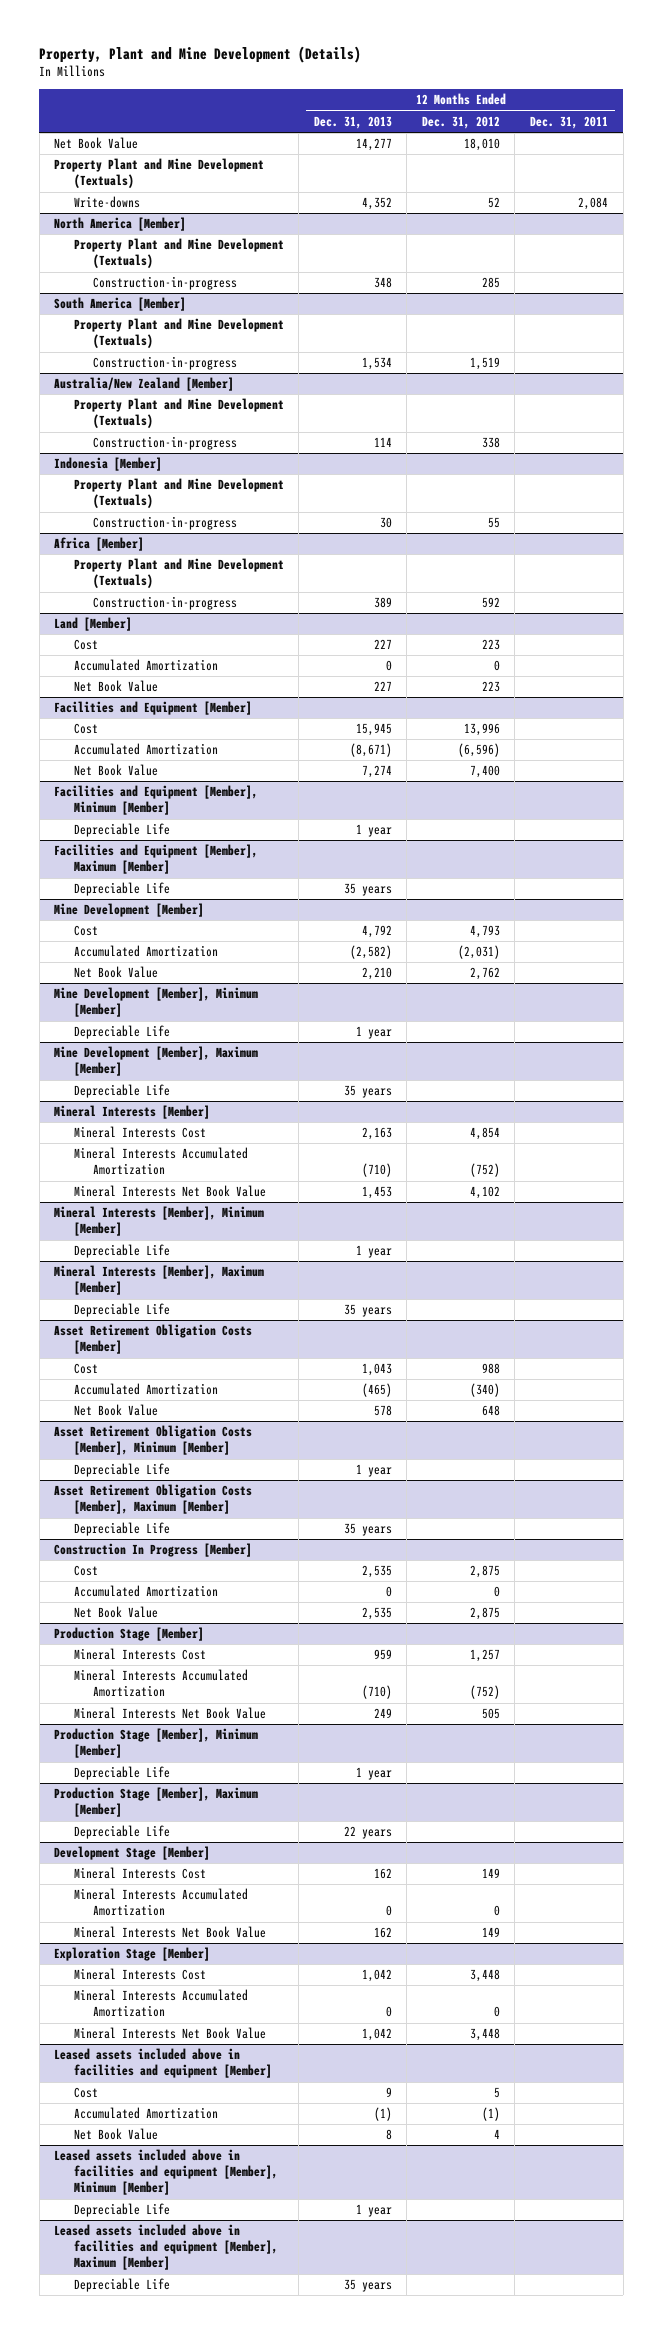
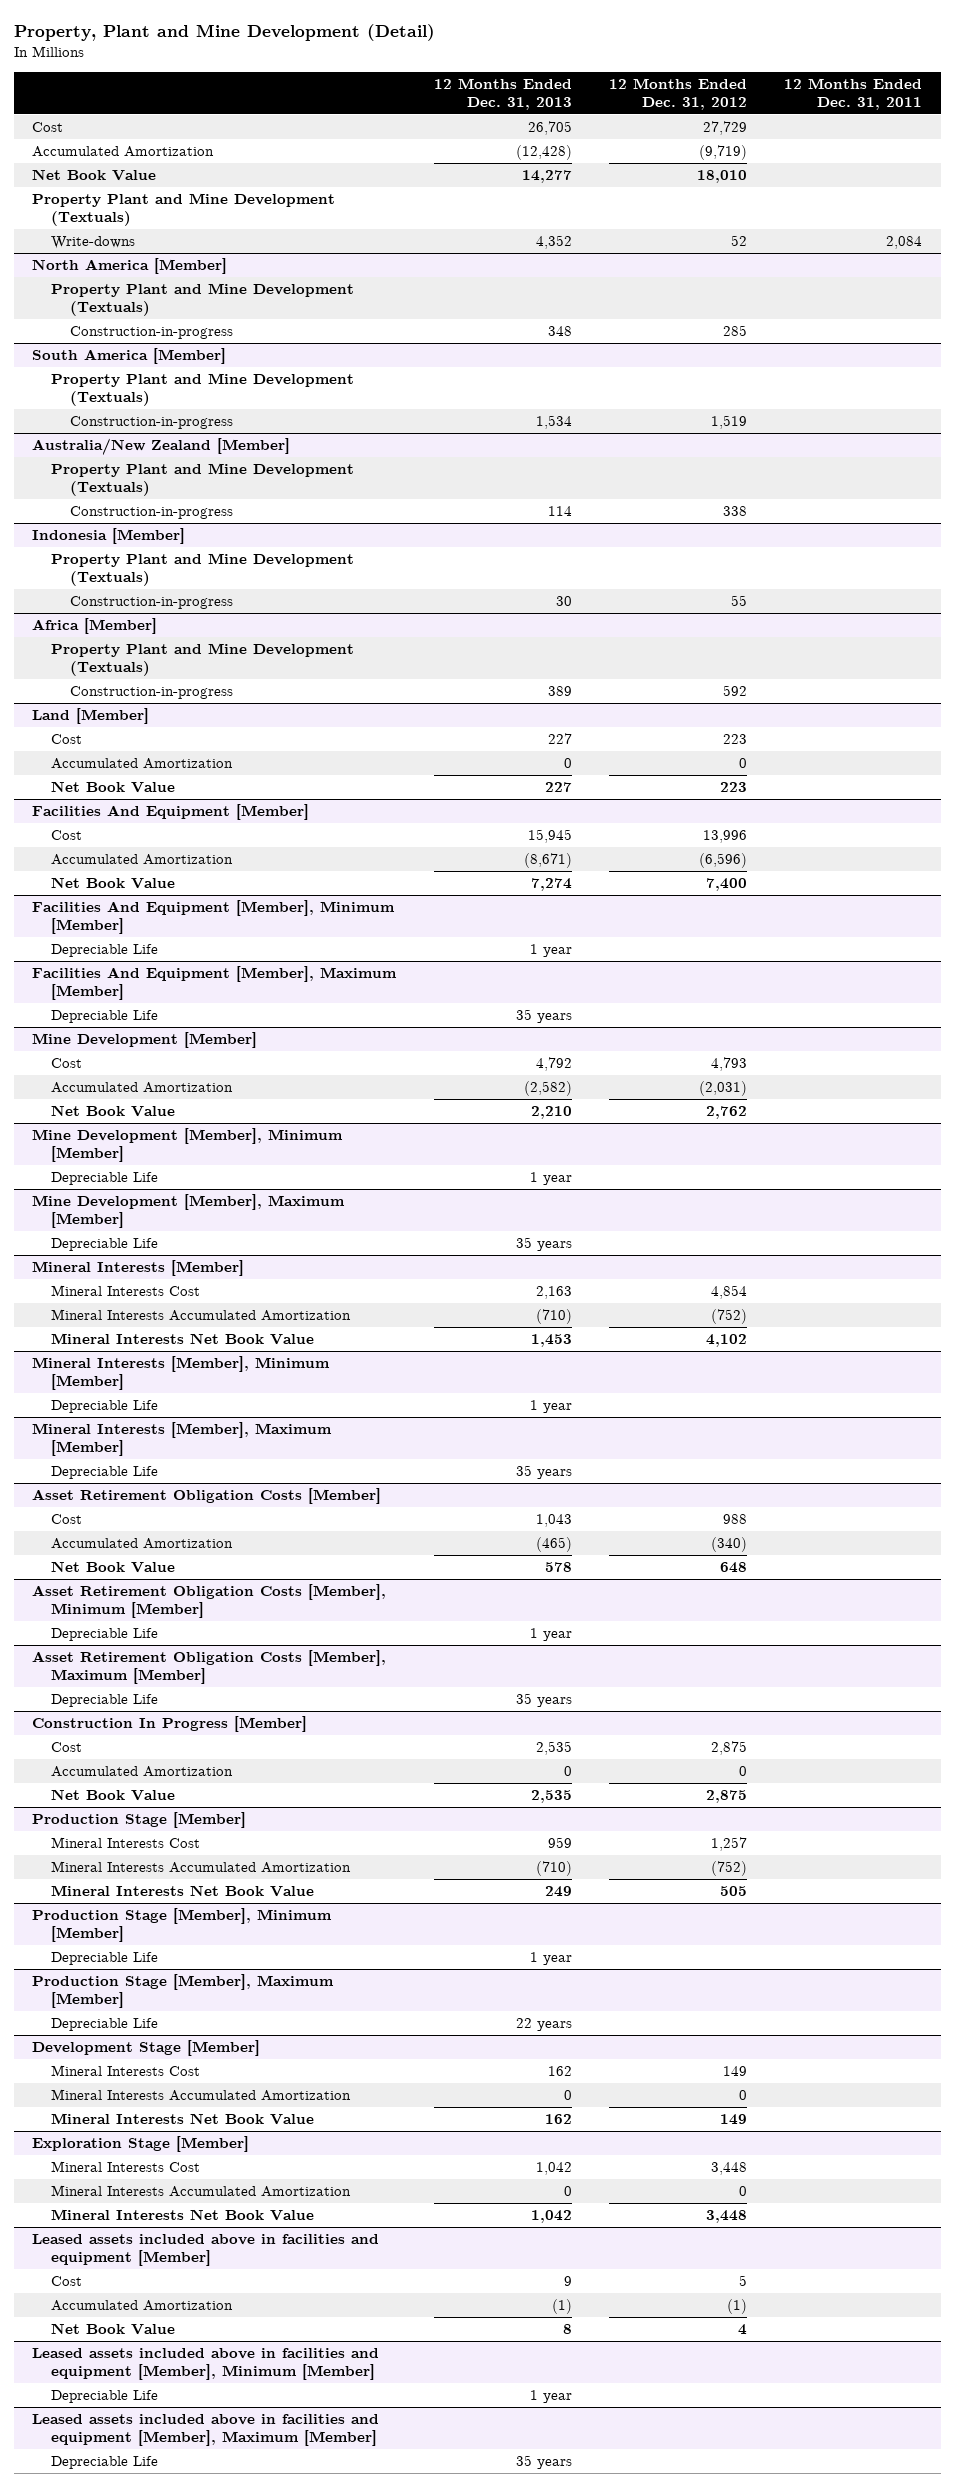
- Property, Plant and Mine Development (Details)
+ Property, Plant and Mine Development (Detail)
+ Cost | 26,705 | 27,729 |
+ Accumulated Amortization | (12,428) | (9,719) |
- Facilities and Equipment [Member]
+ Facilities And Equipment [Member]
- Facilities and Equipment [Member], Minimum [Member]
+ Facilities And Equipment [Member], Minimum [Member]
- Facilities and Equipment [Member], Maximum [Member]
+ Facilities And Equipment [Member], Maximum [Member]

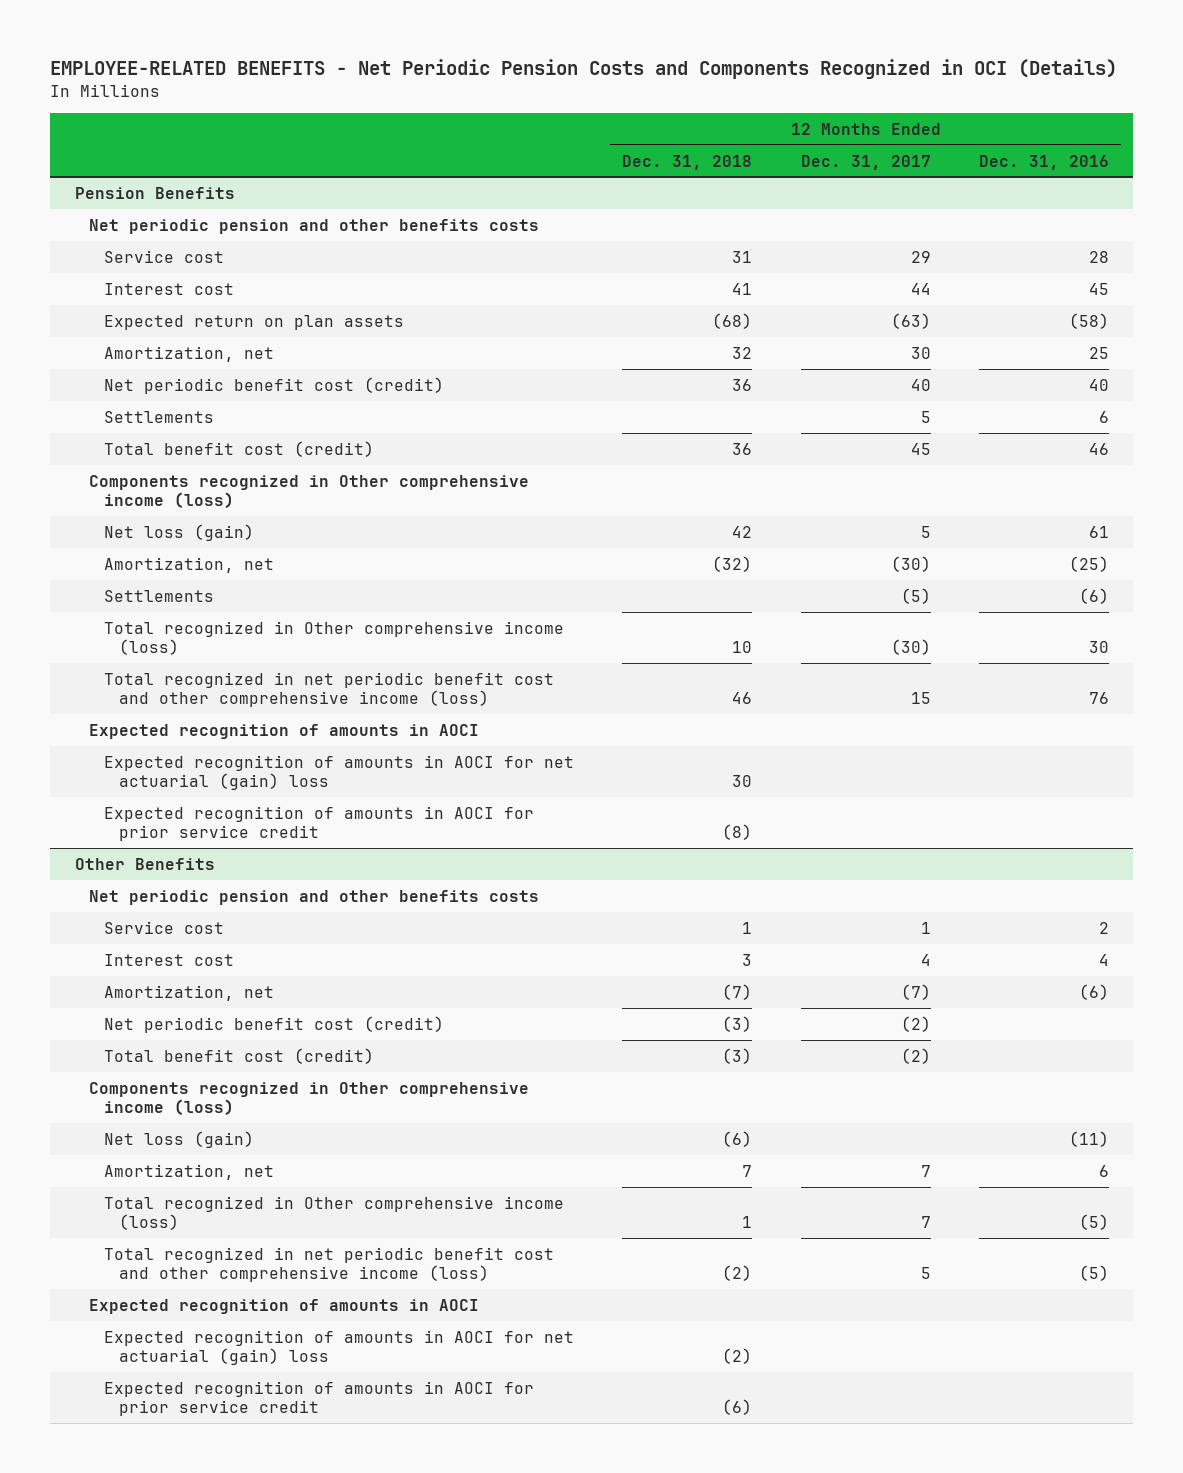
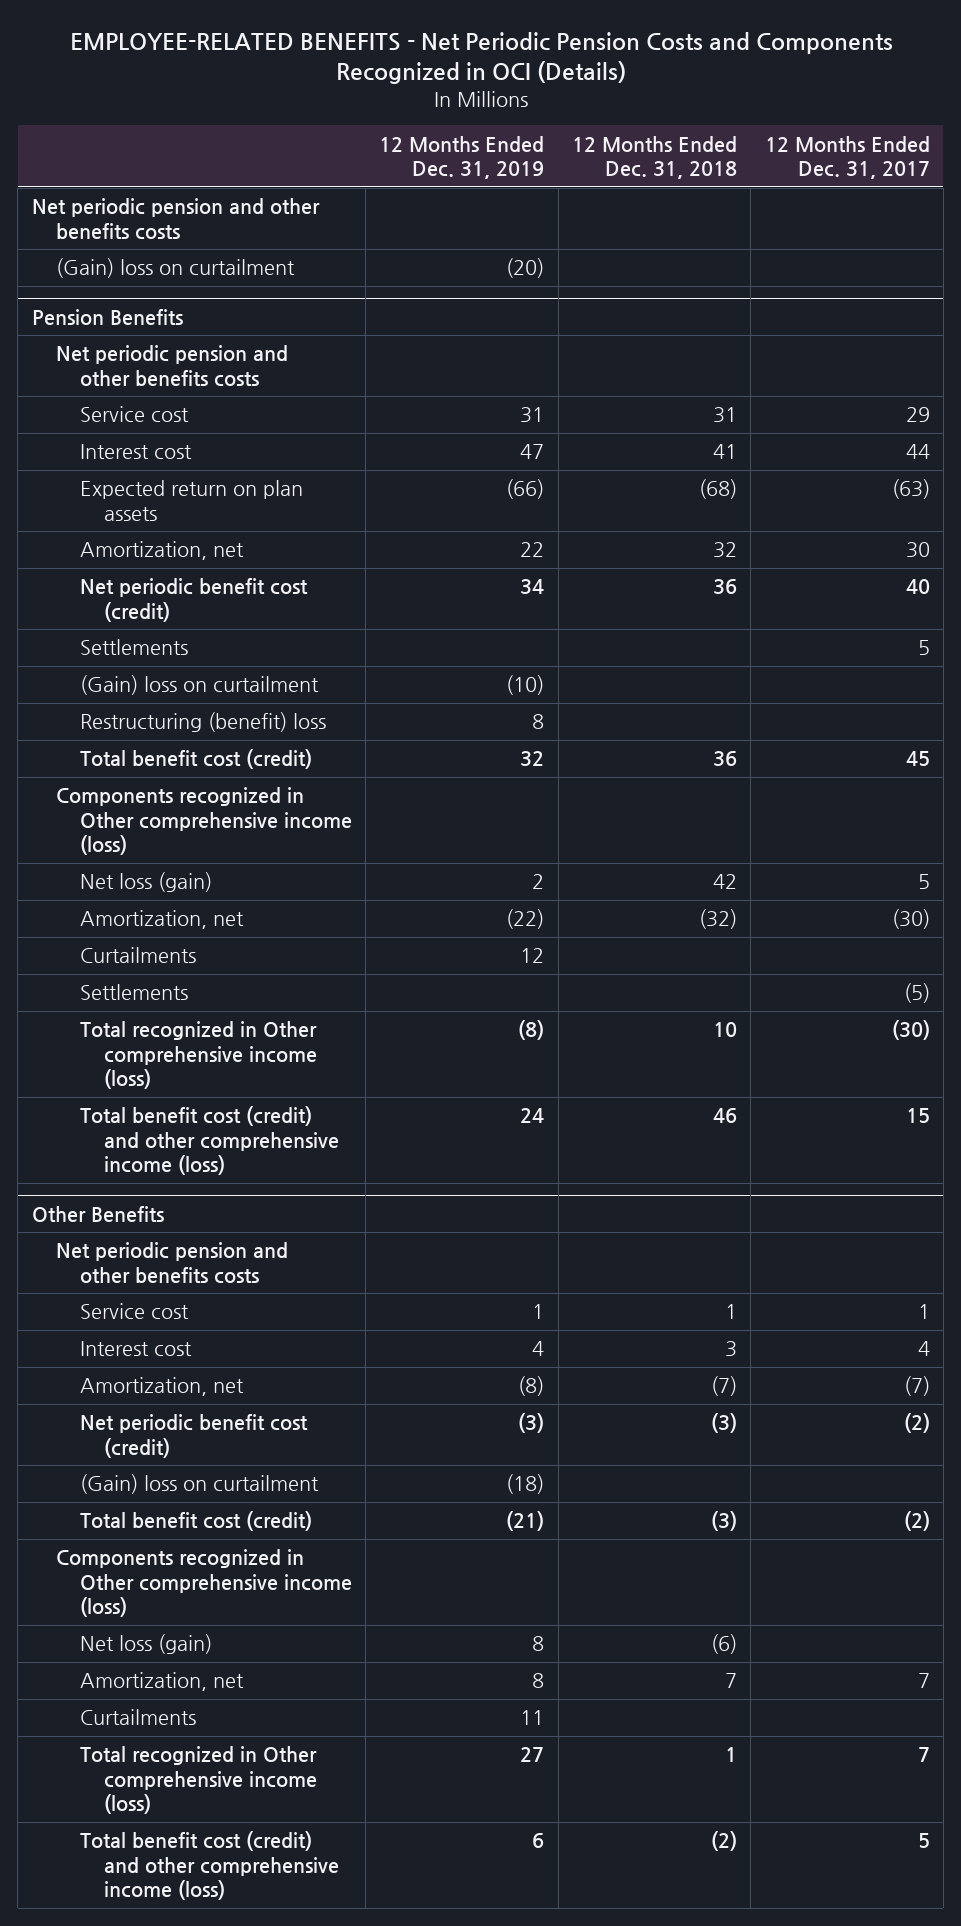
- | 12 Months Ended Dec. 31, 2018 | 12 Months Ended Dec. 31, 2017 | 12 Months Ended Dec. 31, 2016
+ | 12 Months Ended Dec. 31, 2019 | 12 Months Ended Dec. 31, 2018 | 12 Months Ended Dec. 31, 2017
+ Net periodic pension and other benefits costs
+ (Gain) loss on curtailment | (20) | |
@ Pension Benefits
+ (Gain) loss on curtailment | (10) | |
+ Restructuring (benefit) loss | 8 | |
+ Curtailments | 12 | |
- Total recognized in net periodic benefit cost and other comprehensive income (loss) | 46 | 15 | 76
- Expected recognition of amounts in AOCI
- Expected recognition of amounts in AOCI for net actuarial (gain) loss | 30 | |
- Expected recognition of amounts in AOCI for prior service credit | (8) | |
+ Total benefit cost (credit) and other comprehensive income (loss) | 24 | 46 | 15
@ Other Benefits
+ (Gain) loss on curtailment | (18) | |
+ Curtailments | 11 | |
- Total recognized in net periodic benefit cost and other comprehensive income (loss) | (2) | 5 | (5)
- Expected recognition of amounts in AOCI
- Expected recognition of amounts in AOCI for net actuarial (gain) loss | (2) | |
- Expected recognition of amounts in AOCI for prior service credit | (6) | |
+ Total benefit cost (credit) and other comprehensive income (loss) | 6 | (2) | 5

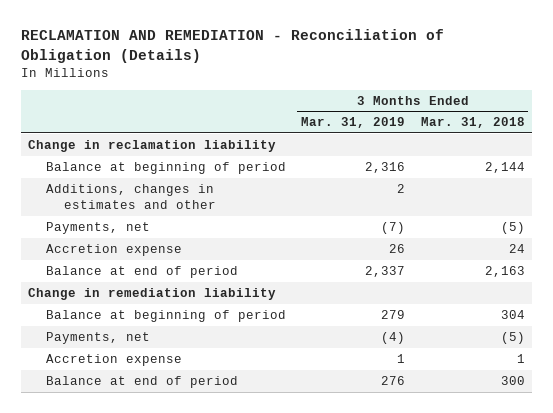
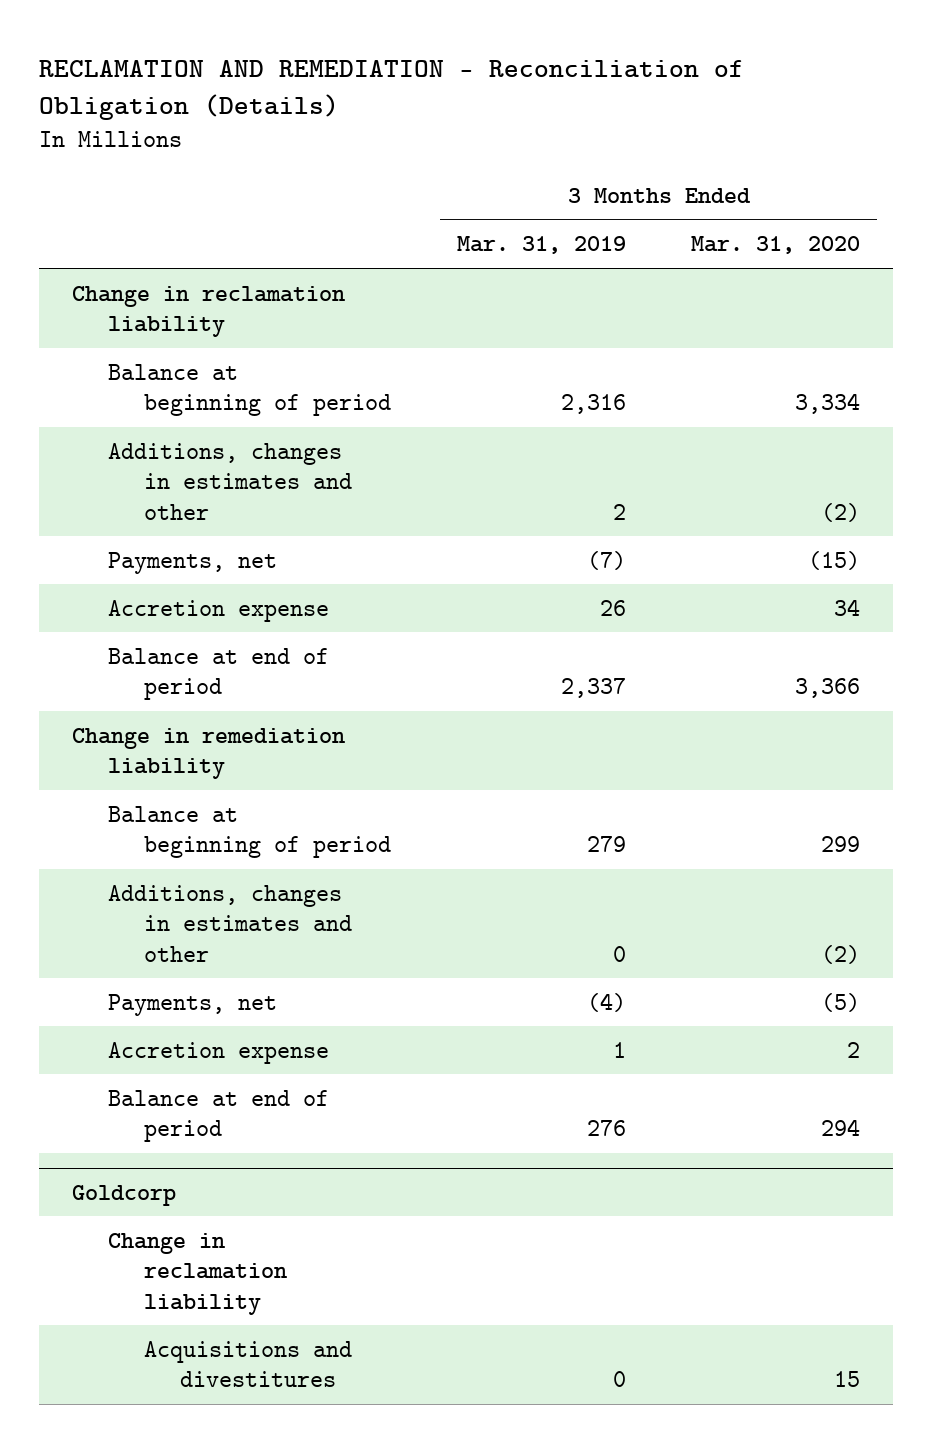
- | 3 Months Ended Mar. 31, 2019 | 3 Months Ended Mar. 31, 2018
+ | 3 Months Ended Mar. 31, 2019 | 3 Months Ended Mar. 31, 2020
+ Additions, changes in estimates and other | 0 | (2)
+ Goldcorp
+ Change in reclamation liability
+ Acquisitions and divestitures | 0 | 15

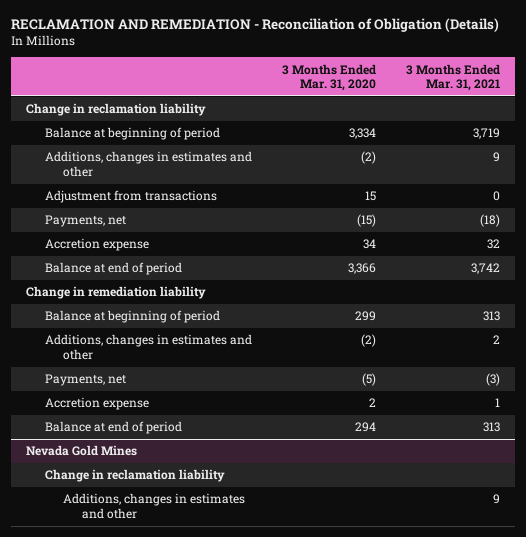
- | 3 Months Ended Mar. 31, 2019 | 3 Months Ended Mar. 31, 2020
+ | 3 Months Ended Mar. 31, 2020 | 3 Months Ended Mar. 31, 2021
+ Adjustment from transactions | 15 | 0
- Goldcorp
+ Nevada Gold Mines
- Acquisitions and divestitures | 0 | 15
+ Additions, changes in estimates and other | | 9

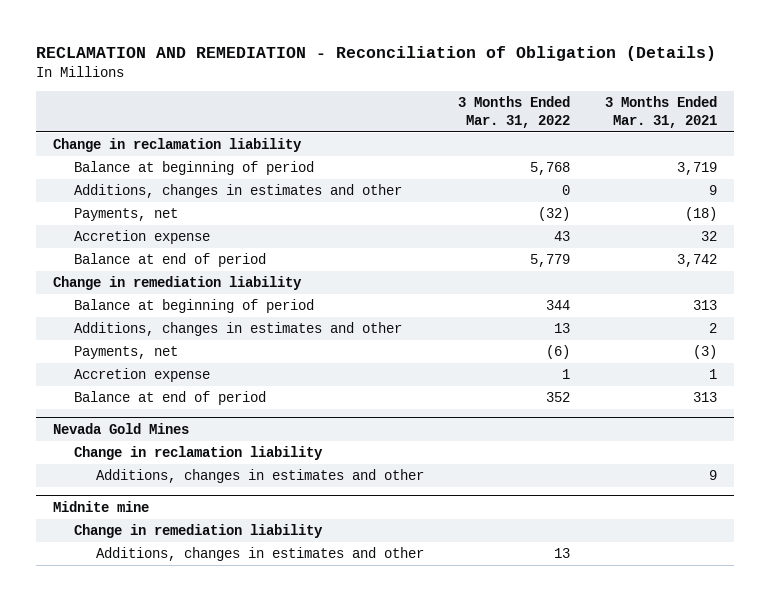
- | 3 Months Ended Mar. 31, 2020 | 3 Months Ended Mar. 31, 2021
+ | 3 Months Ended Mar. 31, 2022 | 3 Months Ended Mar. 31, 2021
- Adjustment from transactions | 15 | 0
+ Midnite mine
+ Change in remediation liability
+ Additions, changes in estimates and other | 13 |

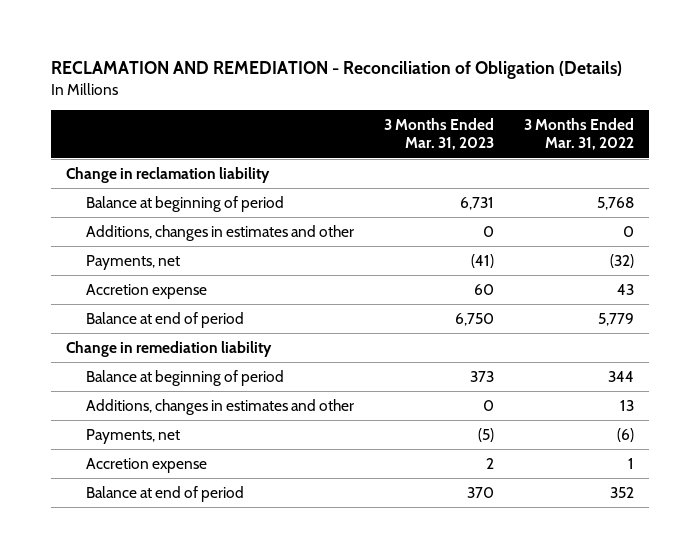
- | 3 Months Ended Mar. 31, 2022 | 3 Months Ended Mar. 31, 2021
+ | 3 Months Ended Mar. 31, 2023 | 3 Months Ended Mar. 31, 2022
- Nevada Gold Mines
- Change in reclamation liability
- Additions, changes in estimates and other | | 9
- Midnite mine
- Change in remediation liability
- Additions, changes in estimates and other | 13 |

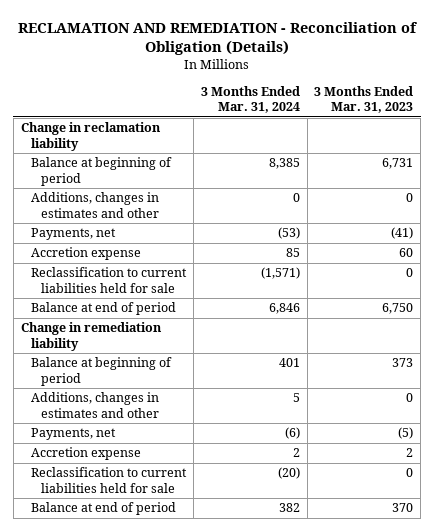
- | 3 Months Ended Mar. 31, 2023 | 3 Months Ended Mar. 31, 2022
+ | 3 Months Ended Mar. 31, 2024 | 3 Months Ended Mar. 31, 2023
+ Reclassification to current liabilities held for sale | (1,571) | 0
+ Reclassification to current liabilities held for sale | (20) | 0

